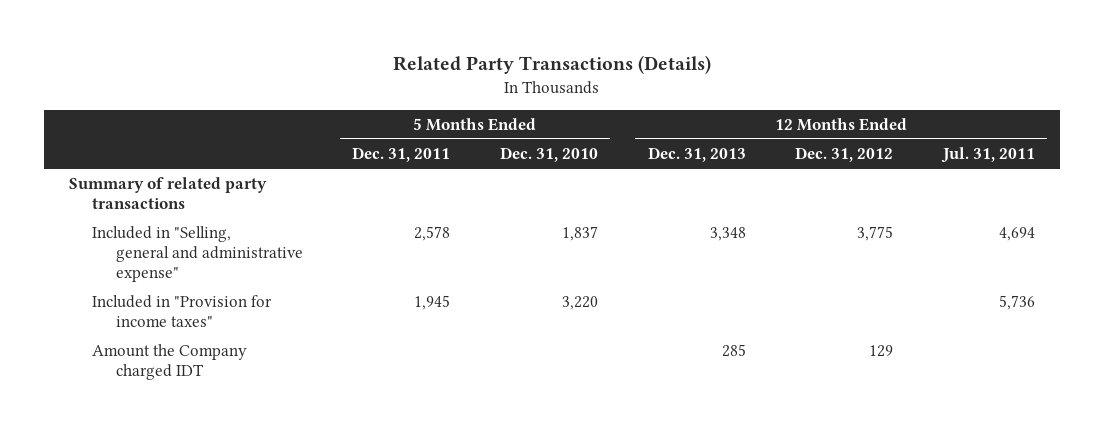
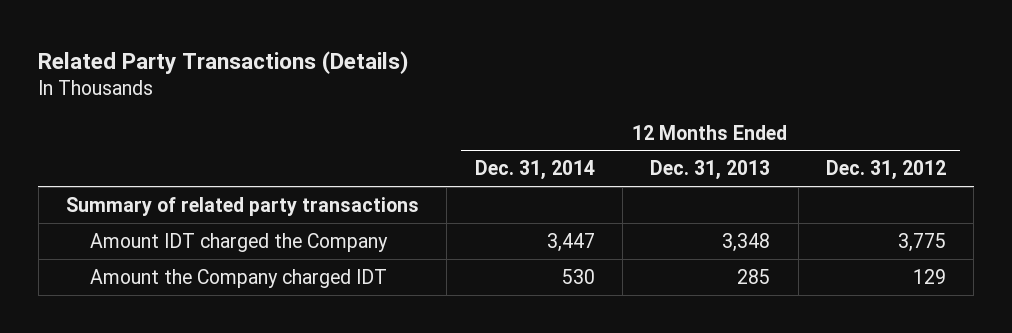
- | 5 Months Ended Dec. 31, 2011 | 5 Months Ended Dec. 31, 2010 | 12 Months Ended Dec. 31, 2013 | 12 Months Ended Dec. 31, 2012 | 12 Months Ended Jul. 31, 2011
+ | 12 Months Ended Dec. 31, 2014 | 12 Months Ended Dec. 31, 2013 | 12 Months Ended Dec. 31, 2012
- Included in "Selling, general and administrative expense" | 2,578 | 1,837 | 3,348 | 3,775 | 4,694
- Included in "Provision for income taxes" | 1,945 | 3,220 | | | 5,736
+ Amount IDT charged the Company | 3,447 | 3,348 | 3,775

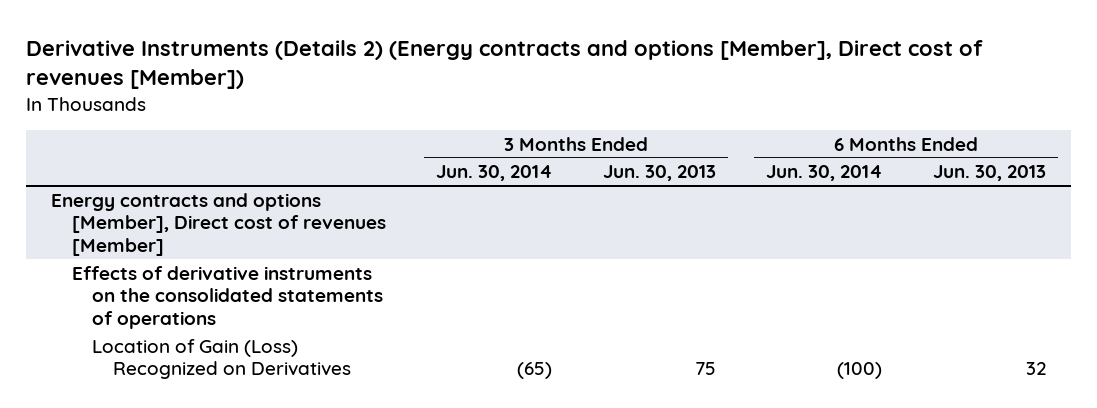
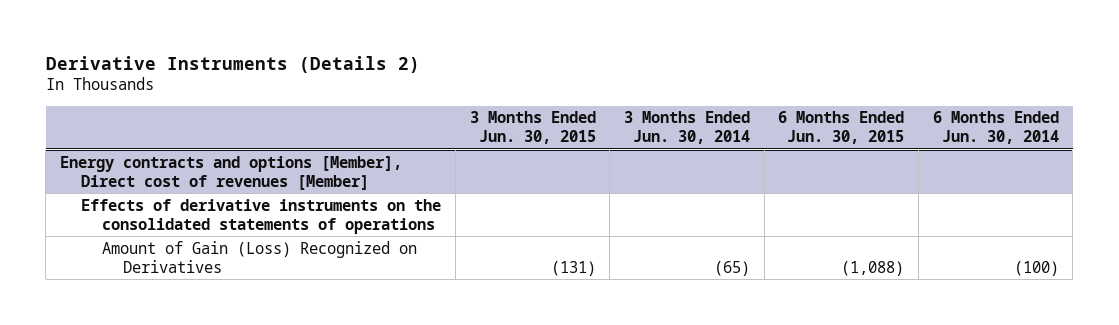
- Derivative Instruments (Details 2) (Energy contracts and options [Member], Direct cost of revenues [Member])
+ Derivative Instruments (Details 2)
- | 3 Months Ended Jun. 30, 2014 | 3 Months Ended Jun. 30, 2013 | 6 Months Ended Jun. 30, 2014 | 6 Months Ended Jun. 30, 2013
+ | 3 Months Ended Jun. 30, 2015 | 3 Months Ended Jun. 30, 2014 | 6 Months Ended Jun. 30, 2015 | 6 Months Ended Jun. 30, 2014
@ Energy contracts and options [Member], Direct cost of revenues [Member]
- Location of Gain (Loss) Recognized on Derivatives | (65) | 75 | (100) | 32
+ Amount of Gain (Loss) Recognized on Derivatives | (131) | (65) | (1,088) | (100)

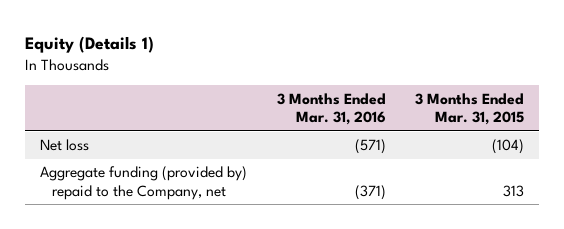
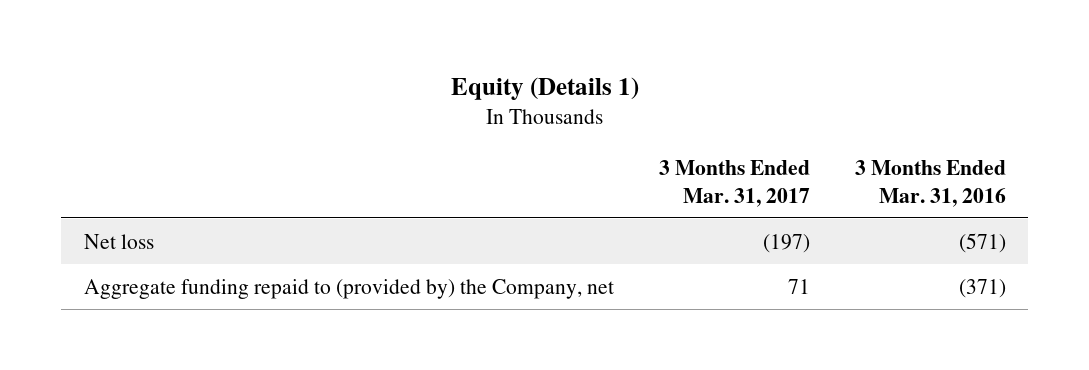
- | 3 Months Ended Mar. 31, 2016 | 3 Months Ended Mar. 31, 2015
+ | 3 Months Ended Mar. 31, 2017 | 3 Months Ended Mar. 31, 2016
- Aggregate funding (provided by) repaid to the Company, net | (371) | 313
+ Aggregate funding repaid to (provided by) the Company, net | 71 | (371)

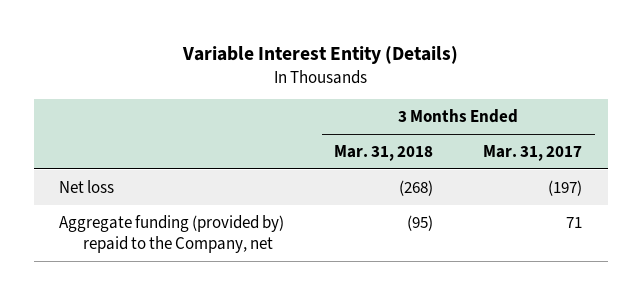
- Equity (Details 1)
+ Variable Interest Entity (Details)
- | 3 Months Ended Mar. 31, 2017 | 3 Months Ended Mar. 31, 2016
+ | 3 Months Ended Mar. 31, 2018 | 3 Months Ended Mar. 31, 2017
- Aggregate funding repaid to (provided by) the Company, net | 71 | (371)
+ Aggregate funding (provided by) repaid to the Company, net | (95) | 71

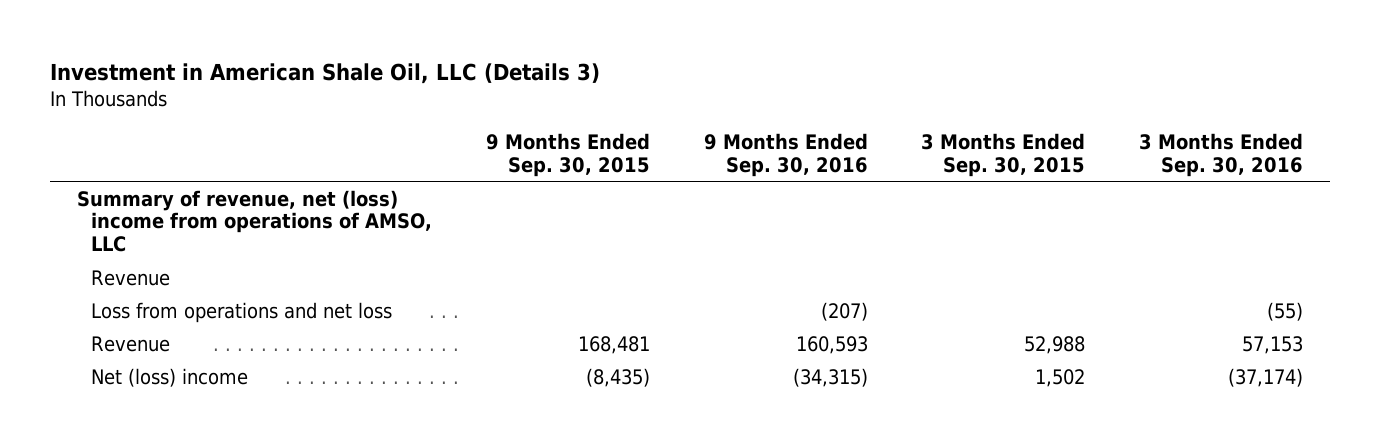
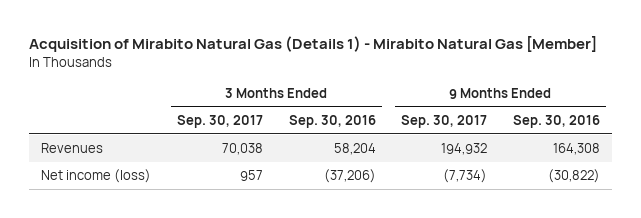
- Investment in American Shale Oil, LLC (Details 3)
+ Acquisition of Mirabito Natural Gas (Details 1) - Mirabito Natural Gas [Member]
- | 9 Months Ended Sep. 30, 2015 | 9 Months Ended Sep. 30, 2016 | 3 Months Ended Sep. 30, 2015 | 3 Months Ended Sep. 30, 2016
+ | 3 Months Ended Sep. 30, 2017 | 3 Months Ended Sep. 30, 2016 | 9 Months Ended Sep. 30, 2017 | 9 Months Ended Sep. 30, 2016
- Summary of revenue, net (loss) income from operations of AMSO, LLC
- Revenue
- Loss from operations and net loss | | (207) | | (55)
- Revenue | 168,481 | 160,593 | 52,988 | 57,153
- Net (loss) income | (8,435) | (34,315) | 1,502 | (37,174)
+ Revenues | 70,038 | 58,204 | 194,932 | 164,308
+ Net income (loss) | 957 | (37,206) | (7,734) | (30,822)

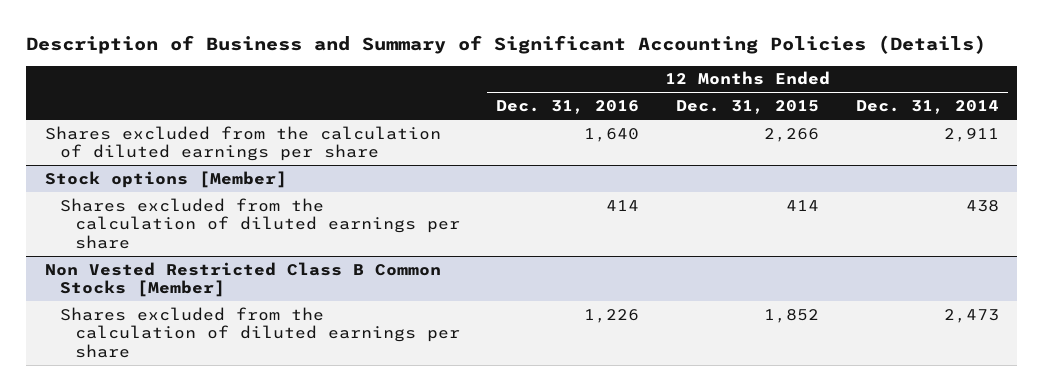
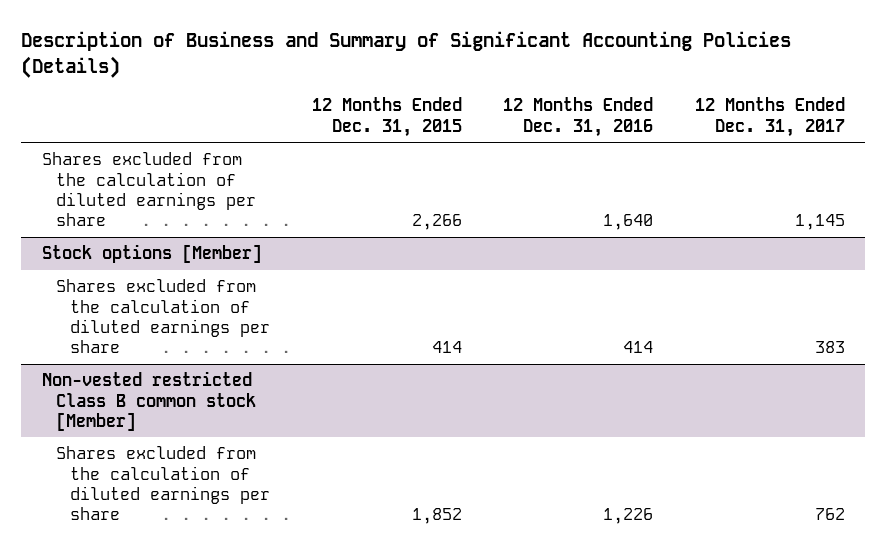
- | 12 Months Ended Dec. 31, 2016 | 12 Months Ended Dec. 31, 2015 | 12 Months Ended Dec. 31, 2014
+ | 12 Months Ended Dec. 31, 2015 | 12 Months Ended Dec. 31, 2016 | 12 Months Ended Dec. 31, 2017
- Non Vested Restricted Class B Common Stocks [Member]
+ Non-vested restricted Class B common stock [Member]

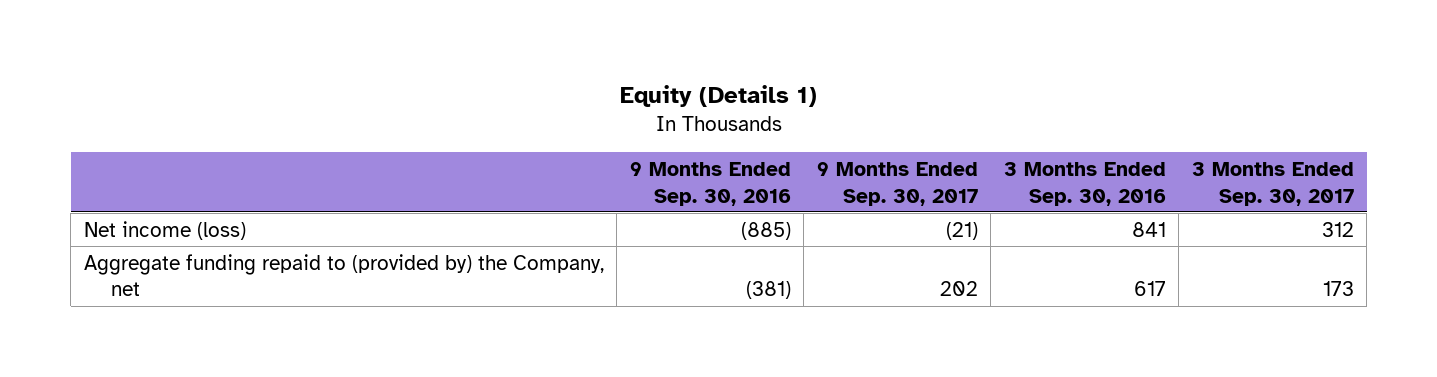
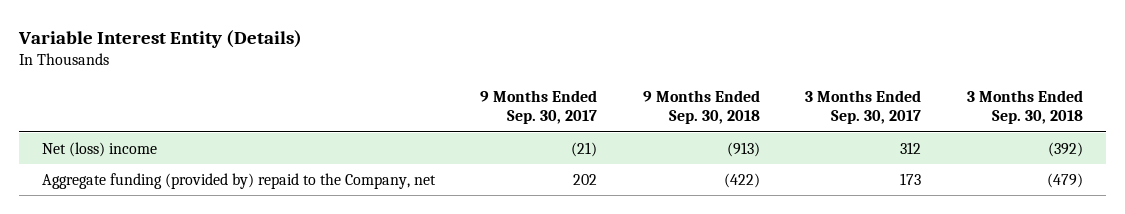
- Equity (Details 1)
+ Variable Interest Entity (Details)
- | 9 Months Ended Sep. 30, 2016 | 9 Months Ended Sep. 30, 2017 | 3 Months Ended Sep. 30, 2016 | 3 Months Ended Sep. 30, 2017
+ | 9 Months Ended Sep. 30, 2017 | 9 Months Ended Sep. 30, 2018 | 3 Months Ended Sep. 30, 2017 | 3 Months Ended Sep. 30, 2018
- Net income (loss) | (885) | (21) | 841 | 312
- Aggregate funding repaid to (provided by) the Company, net | (381) | 202 | 617 | 173
+ Net (loss) income | (21) | (913) | 312 | (392)
+ Aggregate funding (provided by) repaid to the Company, net | 202 | (422) | 173 | (479)

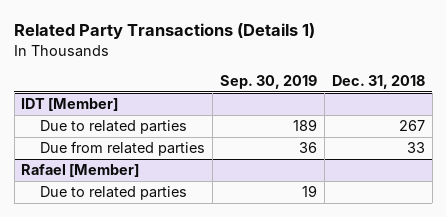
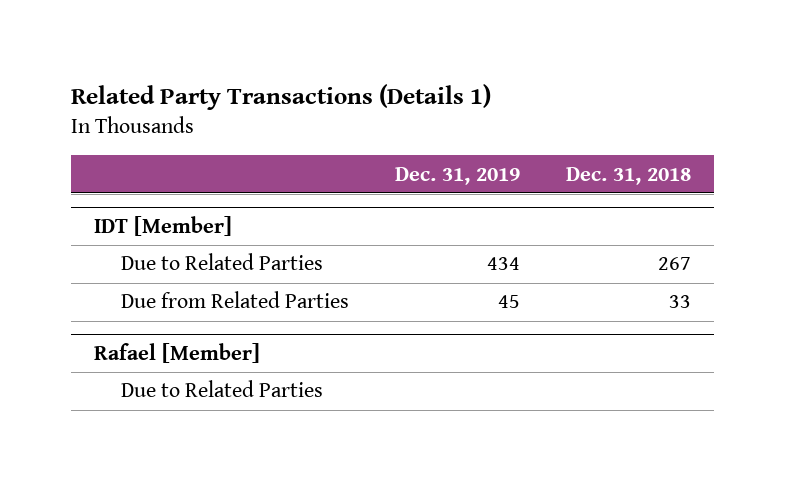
- | Sep. 30, 2019 | Dec. 31, 2018
+ | Dec. 31, 2019 | Dec. 31, 2018
@ IDT [Member]
- Due to related parties | 189 | 267
- Due from related parties | 36 | 33
+ Due to Related Parties | 434 | 267
+ Due from Related Parties | 45 | 33
@ Rafael [Member]
- Due to related parties | 19 |
+ Due to Related Parties

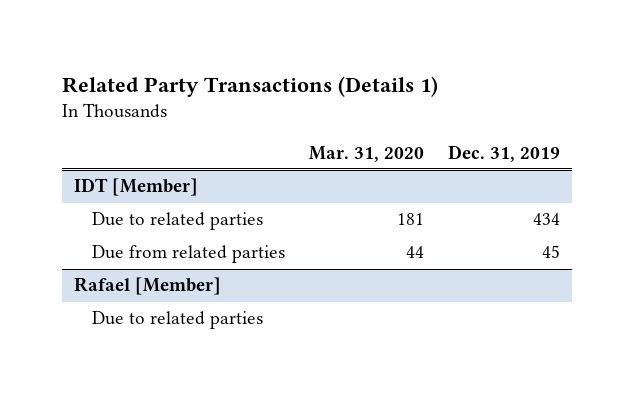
- | Dec. 31, 2019 | Dec. 31, 2018
+ | Mar. 31, 2020 | Dec. 31, 2019
@ IDT [Member]
- Due to Related Parties | 434 | 267
- Due from Related Parties | 45 | 33
+ Due to related parties | 181 | 434
+ Due from related parties | 44 | 45
@ Rafael [Member]
- Due to Related Parties
+ Due to related parties

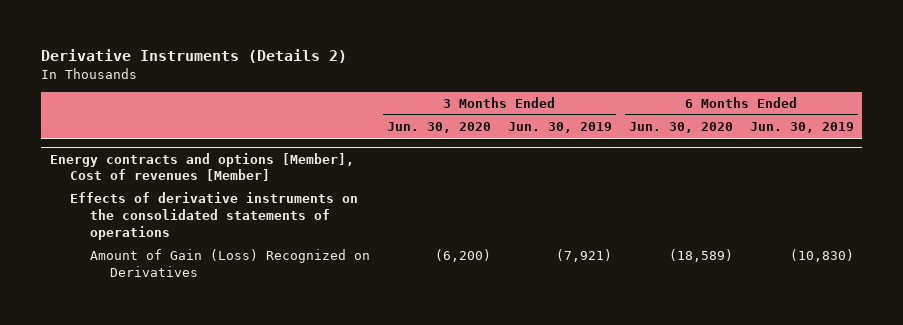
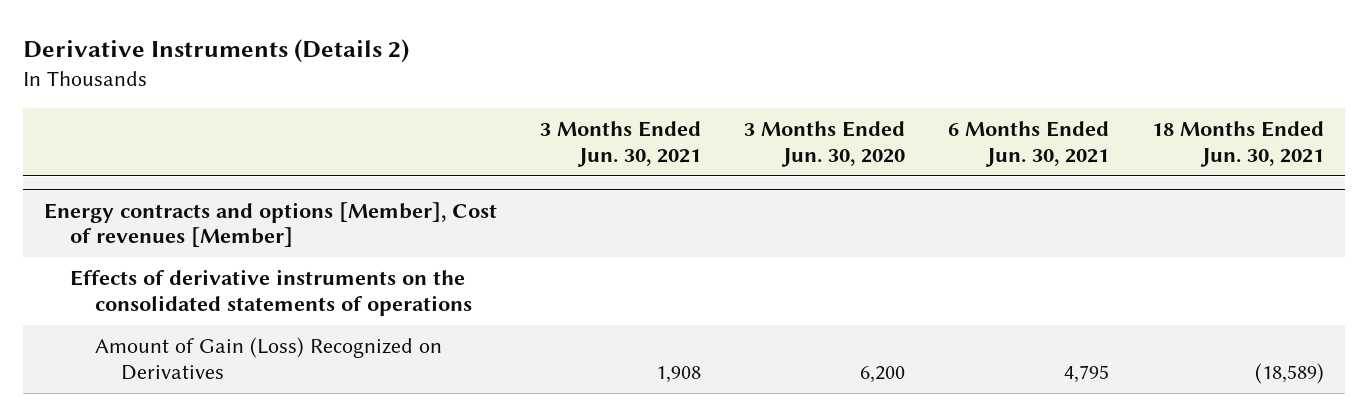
- | 3 Months Ended Jun. 30, 2020 | 3 Months Ended Jun. 30, 2019 | 6 Months Ended Jun. 30, 2020 | 6 Months Ended Jun. 30, 2019
+ | 3 Months Ended Jun. 30, 2021 | 3 Months Ended Jun. 30, 2020 | 6 Months Ended Jun. 30, 2021 | 18 Months Ended Jun. 30, 2021
@ Energy contracts and options [Member], Cost of revenues [Member]
- Amount of Gain (Loss) Recognized on Derivatives | (6,200) | (7,921) | (18,589) | (10,830)
+ Amount of Gain (Loss) Recognized on Derivatives | 1,908 | 6,200 | 4,795 | (18,589)

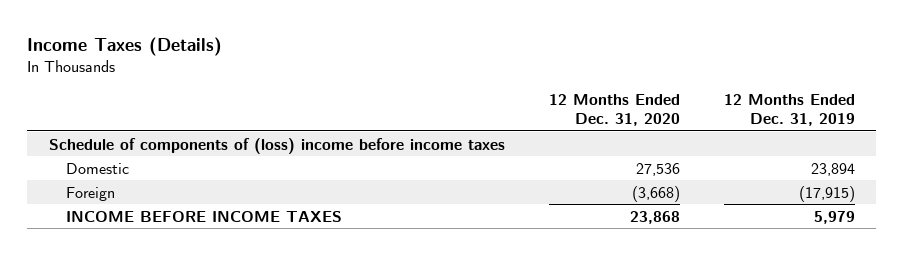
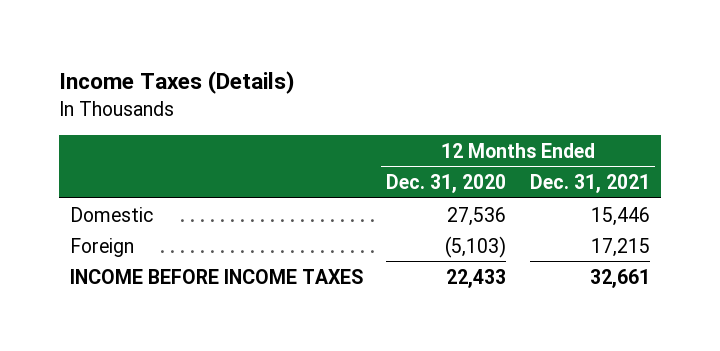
- | 12 Months Ended Dec. 31, 2020 | 12 Months Ended Dec. 31, 2019
+ | 12 Months Ended Dec. 31, 2020 | 12 Months Ended Dec. 31, 2021
- Schedule of components of (loss) income before income taxes
- Foreign | (3,668) | (17,915)
- INCOME BEFORE INCOME TAXES | 23,868 | 5,979
+ Foreign | (5,103) | 17,215
+ INCOME BEFORE INCOME TAXES | 22,433 | 32,661

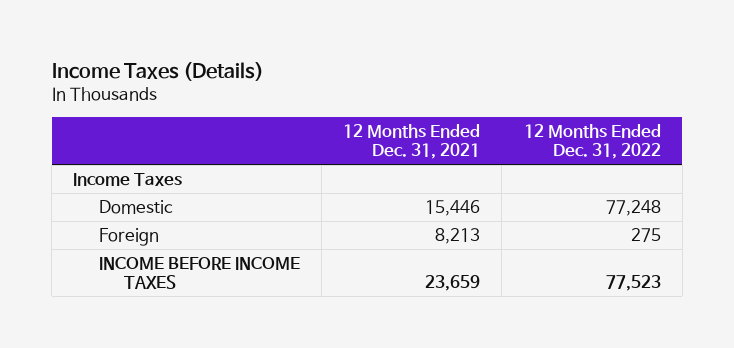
- | 12 Months Ended Dec. 31, 2020 | 12 Months Ended Dec. 31, 2021
+ | 12 Months Ended Dec. 31, 2021 | 12 Months Ended Dec. 31, 2022
+ Income Taxes
- Foreign | (5,103) | 17,215
- INCOME BEFORE INCOME TAXES | 22,433 | 32,661
+ Foreign | 8,213 | 275
+ INCOME BEFORE INCOME TAXES | 23,659 | 77,523

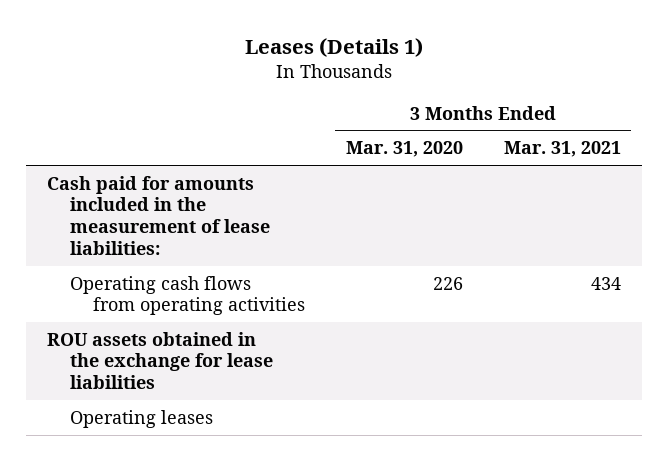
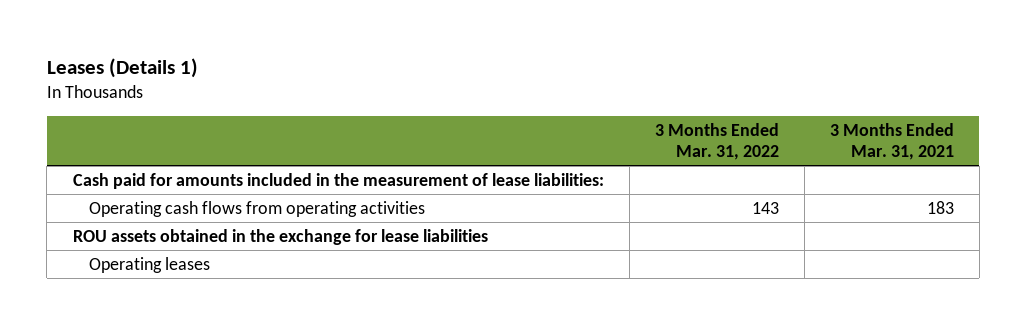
- | 3 Months Ended Mar. 31, 2020 | 3 Months Ended Mar. 31, 2021
+ | 3 Months Ended Mar. 31, 2022 | 3 Months Ended Mar. 31, 2021
- Operating cash flows from operating activities | 226 | 434
+ Operating cash flows from operating activities | 143 | 183

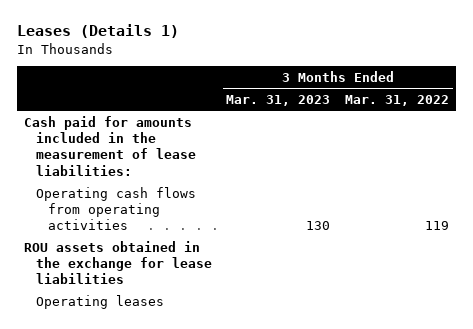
- | 3 Months Ended Mar. 31, 2022 | 3 Months Ended Mar. 31, 2021
+ | 3 Months Ended Mar. 31, 2023 | 3 Months Ended Mar. 31, 2022
- Operating cash flows from operating activities | 143 | 183
+ Operating cash flows from operating activities | 130 | 119

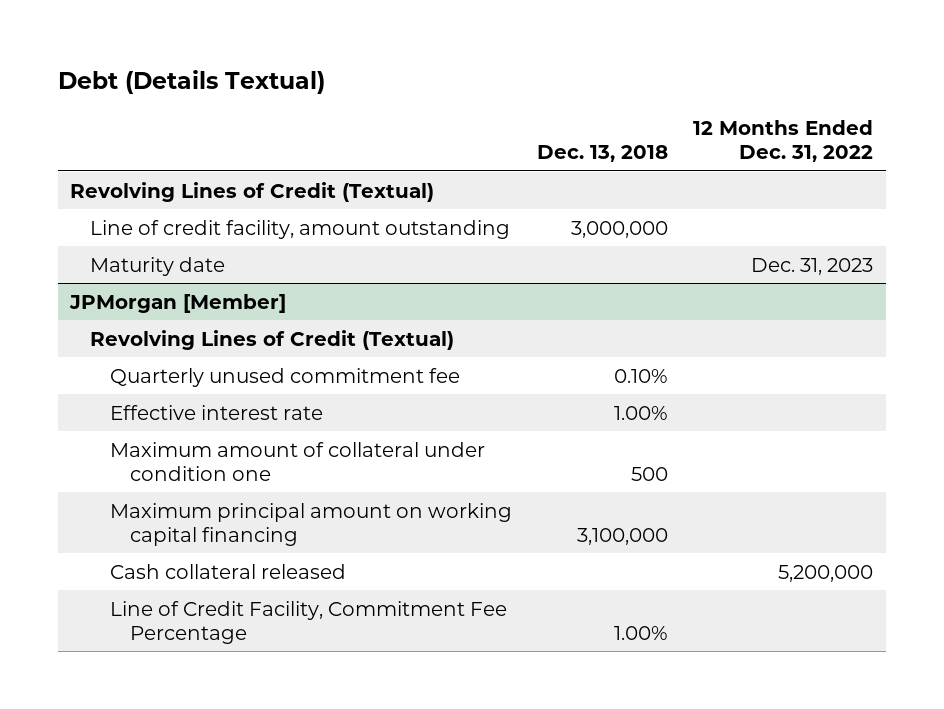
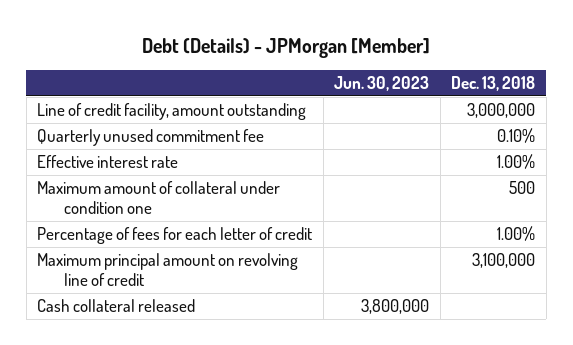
- Debt (Details Textual)
+ Debt (Details) - JPMorgan [Member]
- | Dec. 13, 2018 | 12 Months Ended Dec. 31, 2022
+ | Jun. 30, 2023 | Dec. 13, 2018
- Revolving Lines of Credit (Textual)
- Maturity date | | Dec. 31, 2023
- JPMorgan [Member]
- Revolving Lines of Credit (Textual)
- Maximum principal amount on working capital financing | 3,100,000 |
+ Percentage of fees for each letter of credit | | 1.00%
+ Maximum principal amount on revolving line of credit | | 3,100,000
- Line of Credit Facility, Commitment Fee Percentage | 1.00% |

